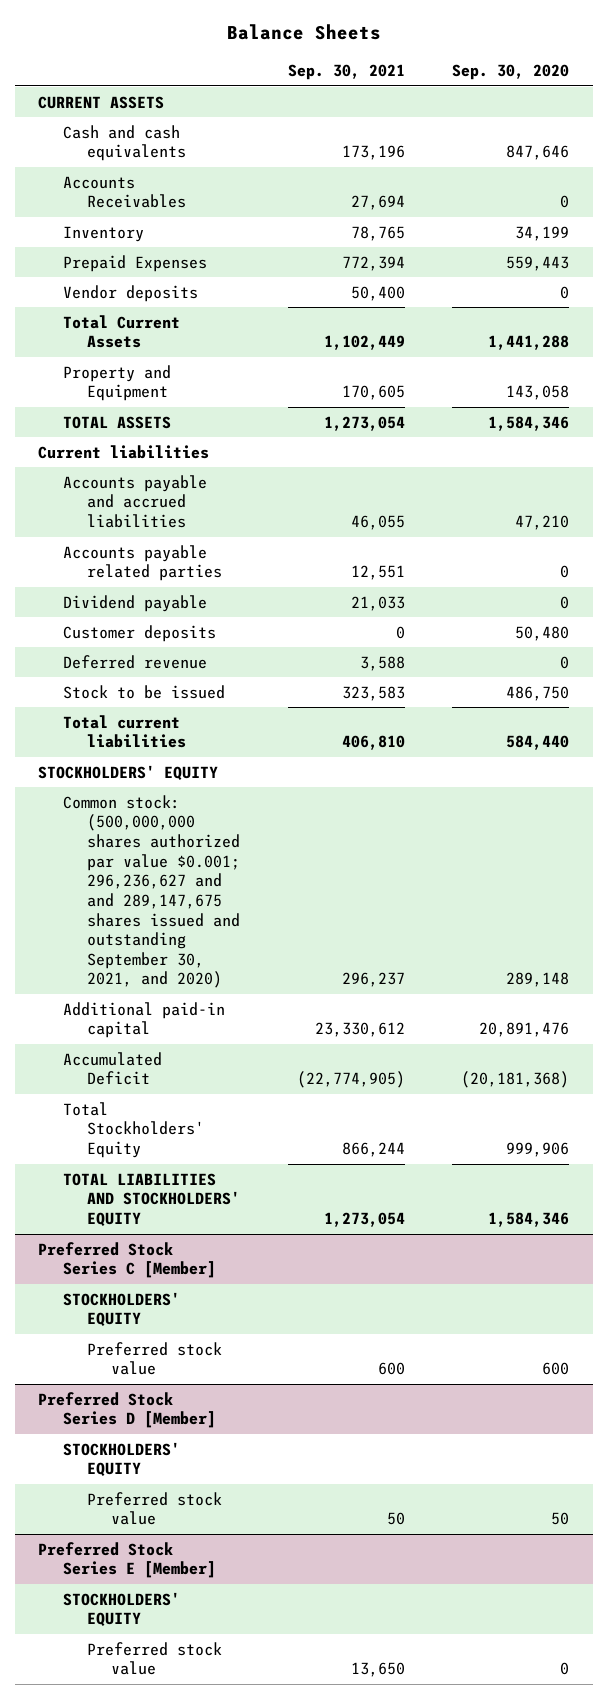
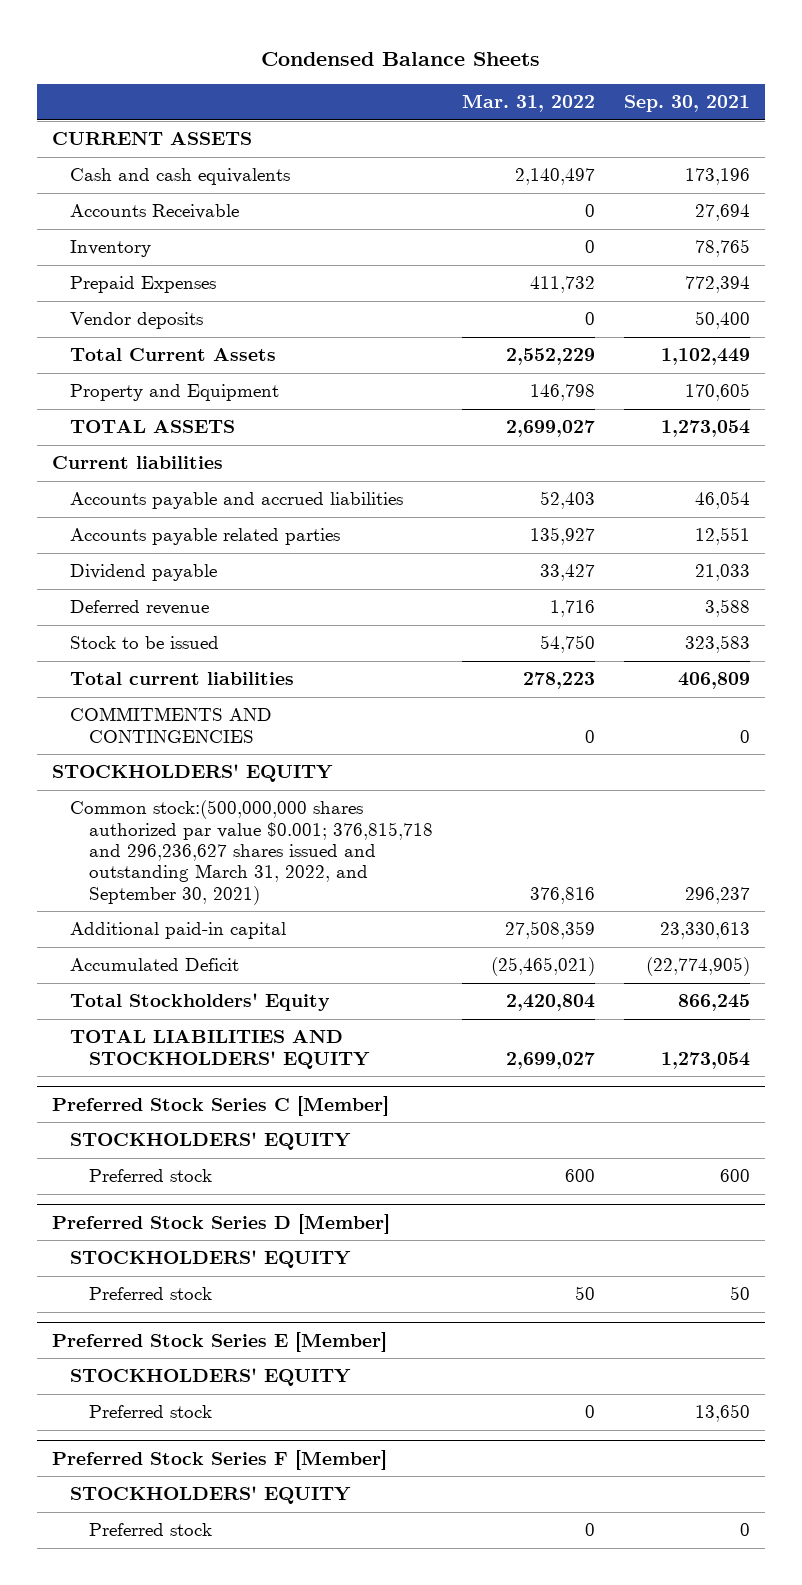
- Balance Sheets
+ Condensed Balance Sheets
- | Sep. 30, 2021 | Sep. 30, 2020
+ | Mar. 31, 2022 | Sep. 30, 2021
- Accounts Receivables | 27,694 | 0
+ Accounts Receivable | 0 | 27,694
- Accounts payable and accrued liabilities | 46,055 | 47,210
+ Accounts payable and accrued liabilities | 52,403 | 46,054
- Customer deposits | 0 | 50,480
- Total current liabilities | 406,810 | 584,440
+ Total current liabilities | 278,223 | 406,809
+ COMMITMENTS AND CONTINGENCIES | 0 | 0
- Common stock: (500,000,000 shares authorized par value $0.001; 296,236,627 and and 289,147,675 shares issued and outstanding September 30, 2021, and 2020) | 296,237 | 289,148
- Additional paid-in capital | 23,330,612 | 20,891,476
+ Common stock:(500,000,000 shares authorized par value $0.001; 376,815,718 and 296,236,627 shares issued and outstanding March 31, 2022, and September 30, 2021) | 376,816 | 296,237
+ Additional paid-in capital | 27,508,359 | 23,330,613
- Total Stockholders' Equity | 866,244 | 999,906
+ Total Stockholders' Equity | 2,420,804 | 866,245
@ Preferred Stock Series C [Member]
- Preferred stock value | 600 | 600
+ Preferred stock | 600 | 600
@ Preferred Stock Series D [Member]
- Preferred stock value | 50 | 50
+ Preferred stock | 50 | 50
@ Preferred Stock Series E [Member]
- Preferred stock value | 13,650 | 0
+ Preferred stock | 0 | 13,650
+ Preferred Stock Series F [Member]
+ STOCKHOLDERS' EQUITY
+ Preferred stock | 0 | 0

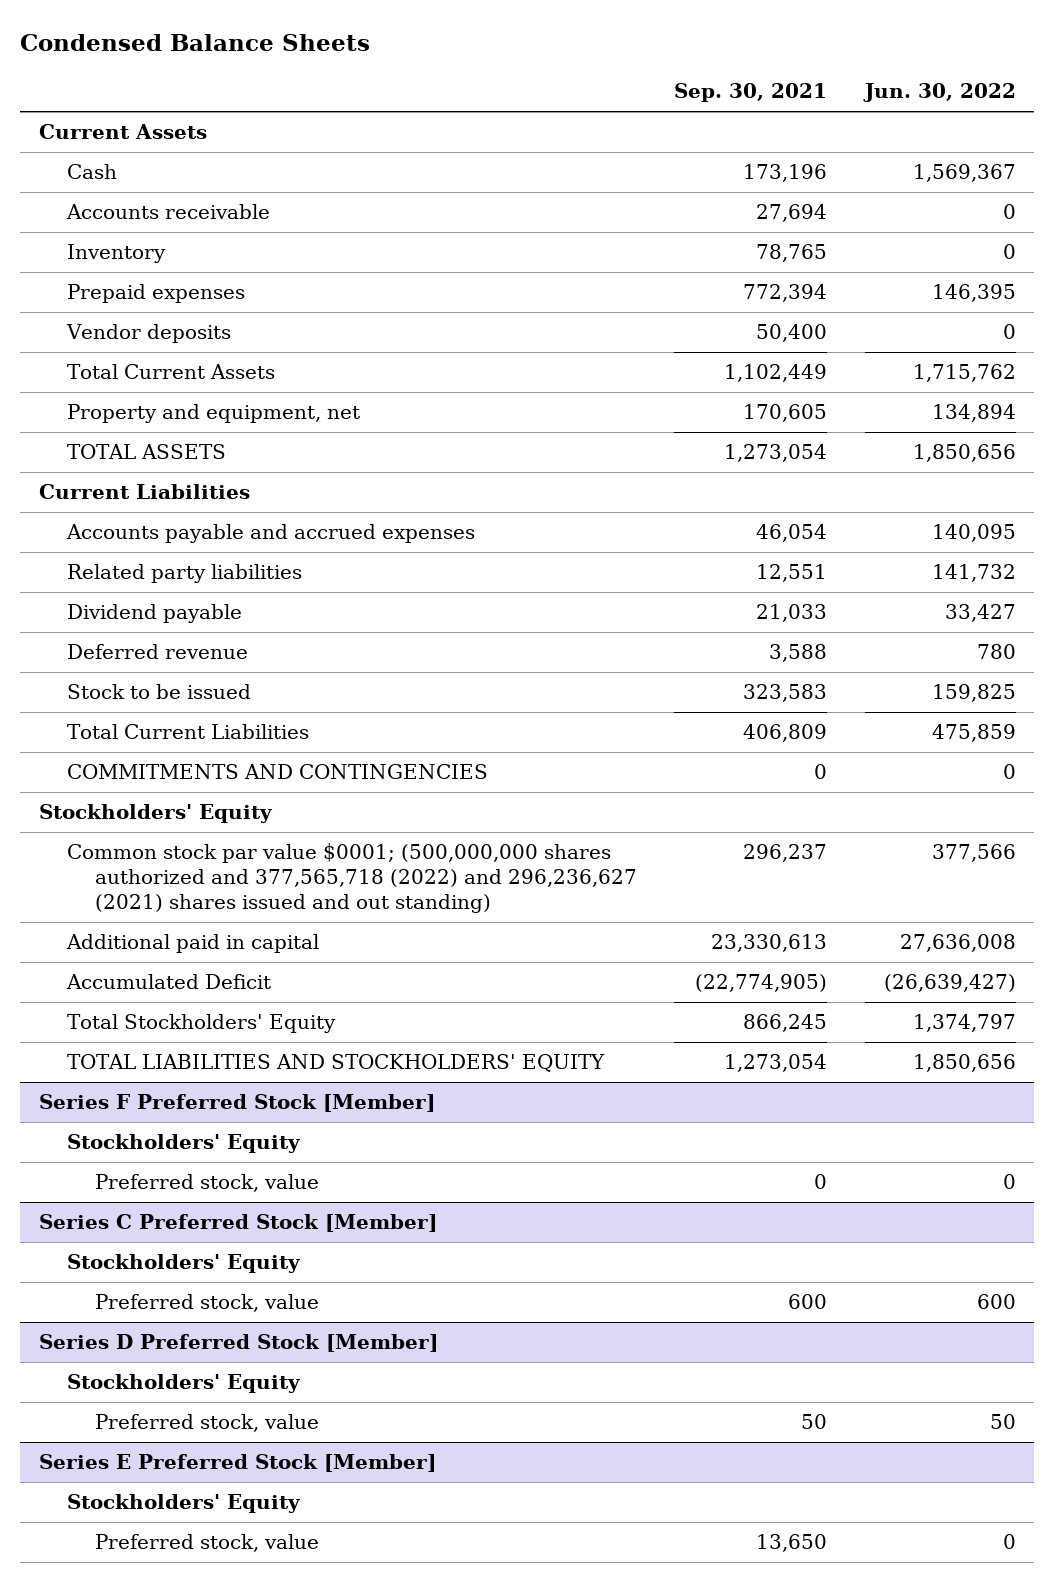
- | Mar. 31, 2022 | Sep. 30, 2021
+ | Sep. 30, 2021 | Jun. 30, 2022
- CURRENT ASSETS
- Cash and cash equivalents | 2,140,497 | 173,196
- Accounts Receivable | 0 | 27,694
+ Current Assets
+ Cash | 173,196 | 1,569,367
+ Accounts receivable | 27,694 | 0
- Prepaid Expenses | 411,732 | 772,394
+ Prepaid expenses | 772,394 | 146,395
- Property and Equipment | 146,798 | 170,605
+ Property and equipment, net | 170,605 | 134,894
- Current liabilities
- Accounts payable and accrued liabilities | 52,403 | 46,054
- Accounts payable related parties | 135,927 | 12,551
+ Current Liabilities
+ Accounts payable and accrued expenses | 46,054 | 140,095
+ Related party liabilities | 12,551 | 141,732
- Total current liabilities | 278,223 | 406,809
+ Total Current Liabilities | 406,809 | 475,859
- STOCKHOLDERS' EQUITY
- Common stock:(500,000,000 shares authorized par value $0.001; 376,815,718 and 296,236,627 shares issued and outstanding March 31, 2022, and September 30, 2021) | 376,816 | 296,237
- Additional paid-in capital | 27,508,359 | 23,330,613
+ Stockholders' Equity
+ Common stock par value $0001; (500,000,000 shares authorized and 377,565,718 (2022) and 296,236,627 (2021) shares issued and out standing) | 296,237 | 377,566
+ Additional paid in capital | 23,330,613 | 27,636,008
- Preferred Stock Series C [Member]
- STOCKHOLDERS' EQUITY
- Preferred stock | 600 | 600
- Preferred Stock Series D [Member]
- STOCKHOLDERS' EQUITY
- Preferred stock | 50 | 50
- Preferred Stock Series E [Member]
- STOCKHOLDERS' EQUITY
- Preferred stock | 0 | 13,650
- Preferred Stock Series F [Member]
- STOCKHOLDERS' EQUITY
- Preferred stock | 0 | 0
+ Series F Preferred Stock [Member]
+ Stockholders' Equity
+ Preferred stock, value | 0 | 0
+ Series C Preferred Stock [Member]
+ Stockholders' Equity
+ Preferred stock, value | 600 | 600
+ Series D Preferred Stock [Member]
+ Stockholders' Equity
+ Preferred stock, value | 50 | 50
+ Series E Preferred Stock [Member]
+ Stockholders' Equity
+ Preferred stock, value | 13,650 | 0

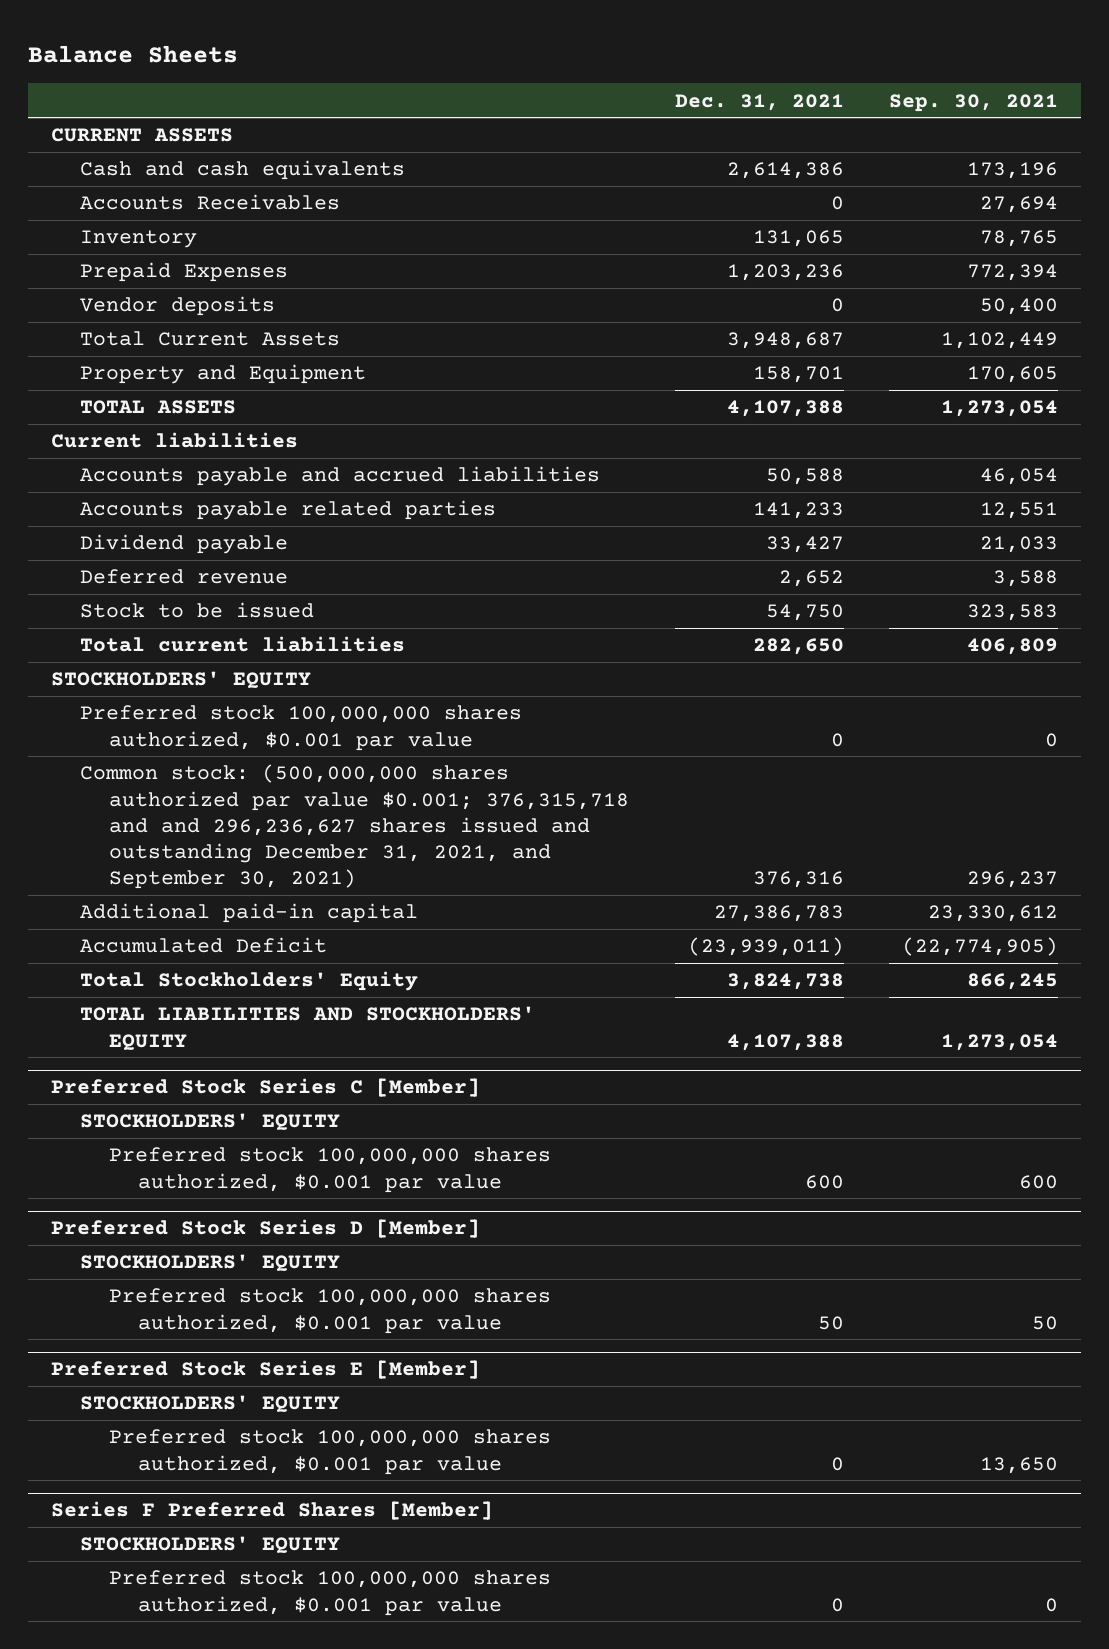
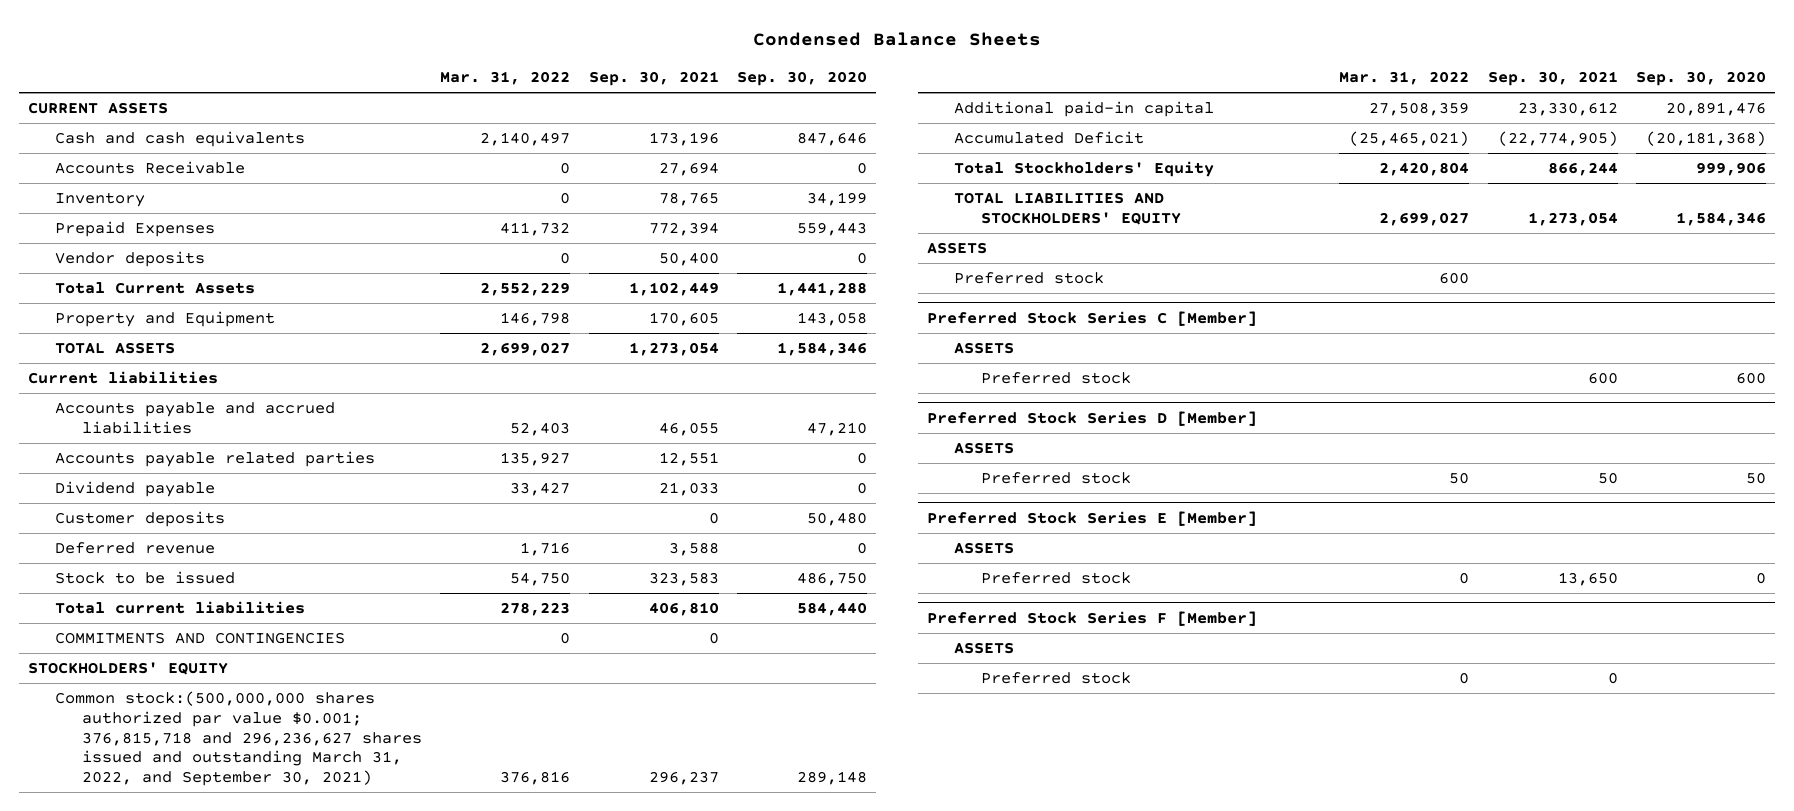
- Balance Sheets
+ Condensed Balance Sheets
- | Dec. 31, 2021 | Sep. 30, 2021
+ | Mar. 31, 2022 | Sep. 30, 2021 | Sep. 30, 2020
- Accounts Receivables | 0 | 27,694
+ Accounts Receivable | 0 | 27,694 | 0
- Accounts payable and accrued liabilities | 50,588 | 46,054
+ Accounts payable and accrued liabilities | 52,403 | 46,055 | 47,210
+ Customer deposits | | 0 | 50,480
- Total current liabilities | 282,650 | 406,809
+ Total current liabilities | 278,223 | 406,810 | 584,440
+ COMMITMENTS AND CONTINGENCIES | 0 | 0 |
- Preferred stock 100,000,000 shares authorized, $0.001 par value | 0 | 0
- Common stock: (500,000,000 shares authorized par value $0.001; 376,315,718 and and 296,236,627 shares issued and outstanding December 31, 2021, and September 30, 2021) | 376,316 | 296,237
+ Common stock:(500,000,000 shares authorized par value $0.001; 376,815,718 and 296,236,627 shares issued and outstanding March 31, 2022, and September 30, 2021) | 376,816 | 296,237 | 289,148
- Total Stockholders' Equity | 3,824,738 | 866,245
+ Total Stockholders' Equity | 2,420,804 | 866,244 | 999,906
+ ASSETS
+ Preferred stock | 600 | |
@ Preferred Stock Series C [Member]
- STOCKHOLDERS' EQUITY
- Preferred stock 100,000,000 shares authorized, $0.001 par value | 600 | 600
+ ASSETS
+ Preferred stock | | 600 | 600
@ Preferred Stock Series D [Member]
- STOCKHOLDERS' EQUITY
- Preferred stock 100,000,000 shares authorized, $0.001 par value | 50 | 50
+ ASSETS
+ Preferred stock | 50 | 50 | 50
@ Preferred Stock Series E [Member]
- STOCKHOLDERS' EQUITY
- Preferred stock 100,000,000 shares authorized, $0.001 par value | 0 | 13,650
- Series F Preferred Shares [Member]
- STOCKHOLDERS' EQUITY
- Preferred stock 100,000,000 shares authorized, $0.001 par value | 0 | 0
@ Preferred Stock Series E [Member]
+ ASSETS
+ Preferred stock | 0 | 13,650 | 0
+ Preferred Stock Series F [Member]
+ ASSETS
+ Preferred stock | 0 | 0 |

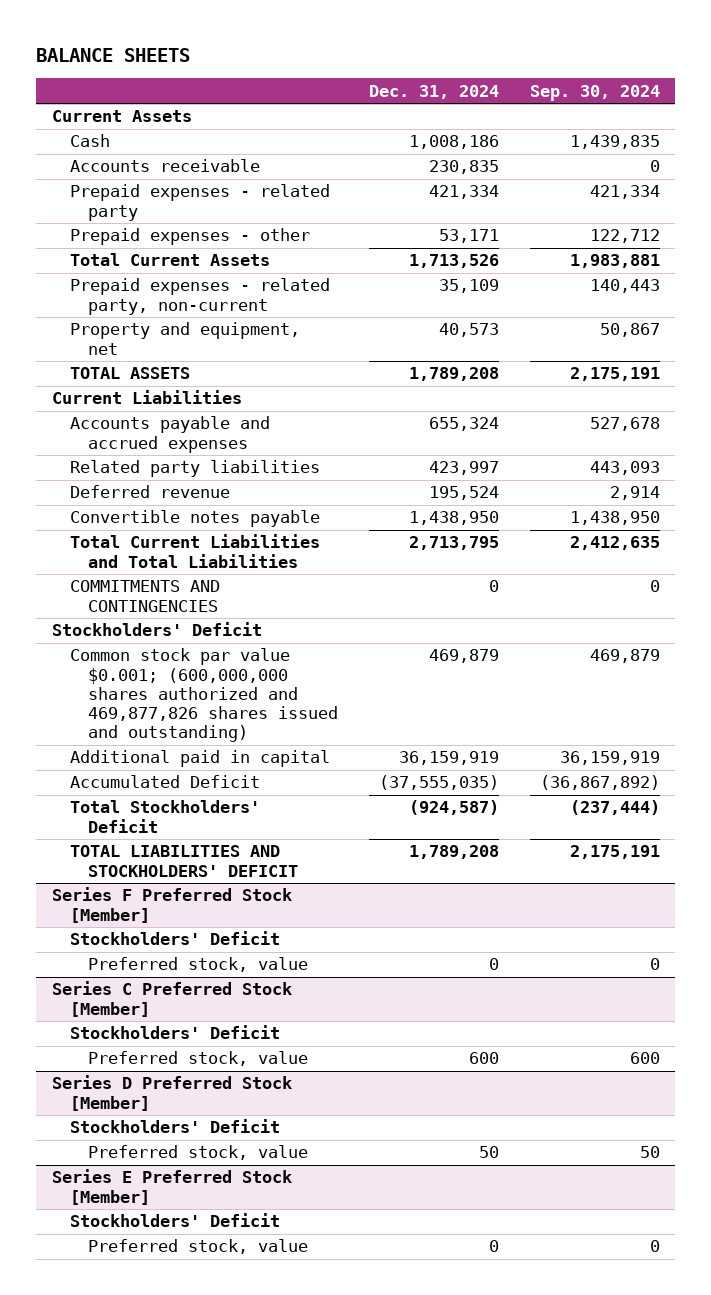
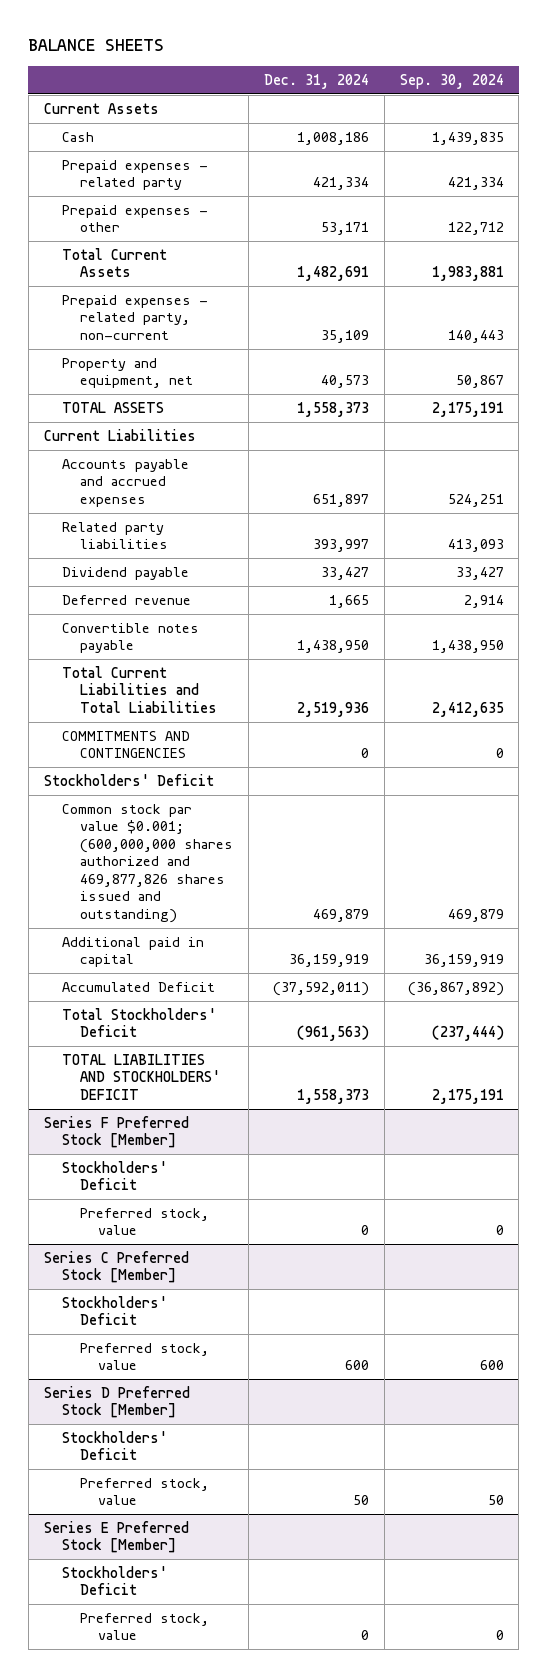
- Accounts receivable | 230,835 | 0
- Total Current Assets | 1,713,526 | 1,983,881
+ Total Current Assets | 1,482,691 | 1,983,881
- TOTAL ASSETS | 1,789,208 | 2,175,191
+ TOTAL ASSETS | 1,558,373 | 2,175,191
- Accounts payable and accrued expenses | 655,324 | 527,678
- Related party liabilities | 423,997 | 443,093
- Deferred revenue | 195,524 | 2,914
+ Accounts payable and accrued expenses | 651,897 | 524,251
+ Related party liabilities | 393,997 | 413,093
+ Dividend payable | 33,427 | 33,427
+ Deferred revenue | 1,665 | 2,914
- Total Current Liabilities and Total Liabilities | 2,713,795 | 2,412,635
+ Total Current Liabilities and Total Liabilities | 2,519,936 | 2,412,635
- Accumulated Deficit | (37,555,035) | (36,867,892)
- Total Stockholders' Deficit | (924,587) | (237,444)
- TOTAL LIABILITIES AND STOCKHOLDERS' DEFICIT | 1,789,208 | 2,175,191
+ Accumulated Deficit | (37,592,011) | (36,867,892)
+ Total Stockholders' Deficit | (961,563) | (237,444)
+ TOTAL LIABILITIES AND STOCKHOLDERS' DEFICIT | 1,558,373 | 2,175,191

